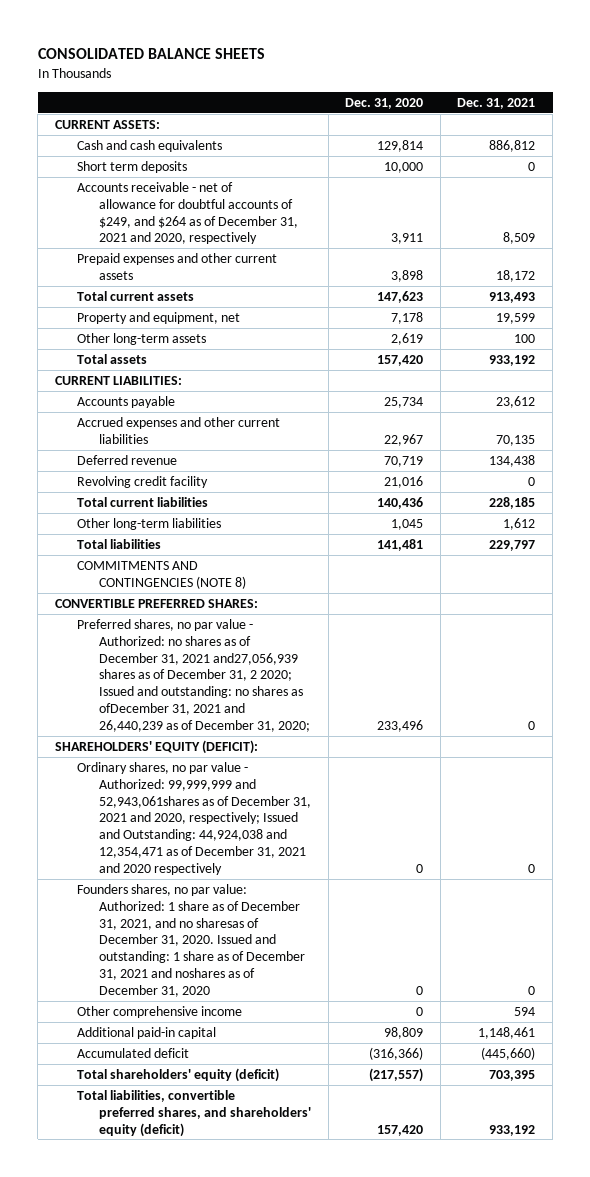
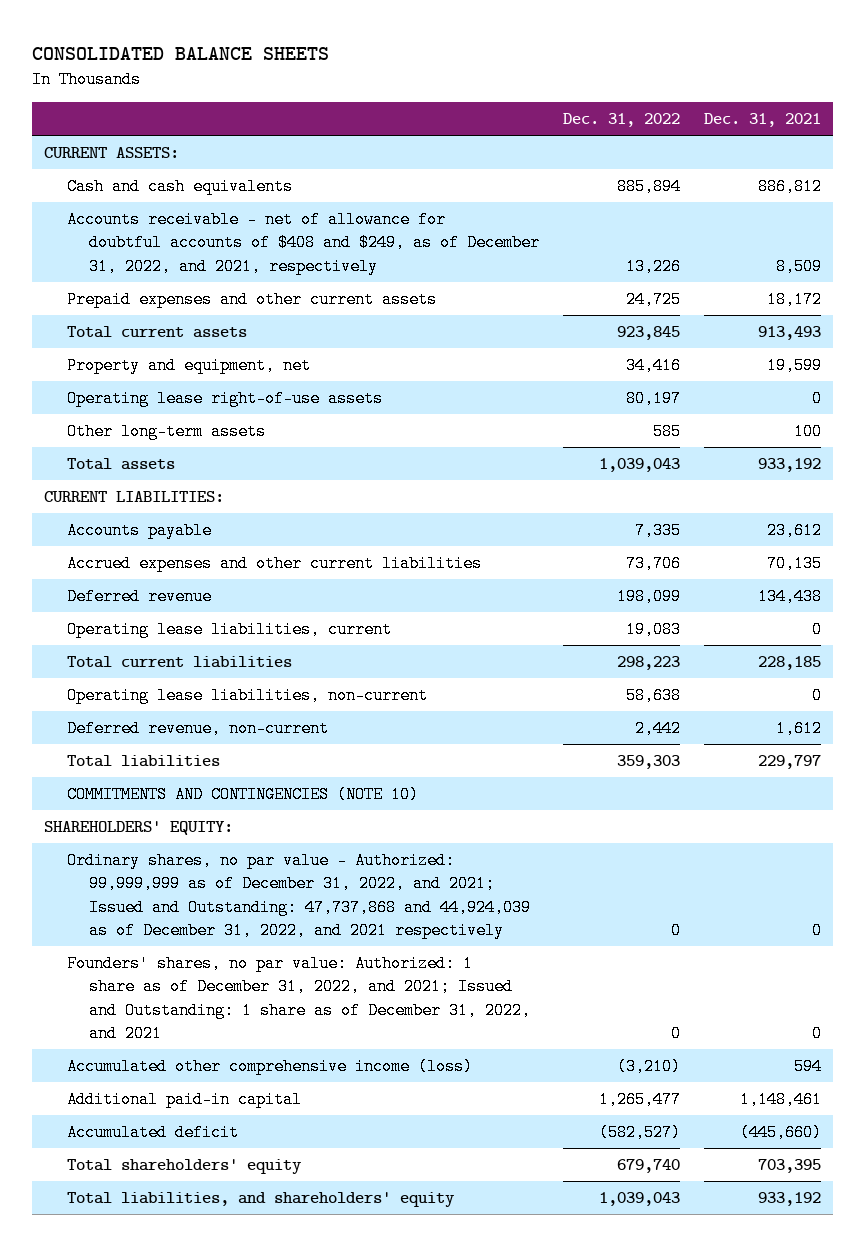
- | Dec. 31, 2020 | Dec. 31, 2021
+ | Dec. 31, 2022 | Dec. 31, 2021
- Short term deposits | 10,000 | 0
- Accounts receivable - net of allowance for doubtful accounts of $249, and $264 as of December 31, 2021 and 2020, respectively | 3,911 | 8,509
+ Accounts receivable - net of allowance for doubtful accounts of $408 and $249, as of December 31, 2022, and 2021, respectively | 13,226 | 8,509
+ Operating lease right-of-use assets | 80,197 | 0
- Revolving credit facility | 21,016 | 0
+ Operating lease liabilities, current | 19,083 | 0
- Other long-term liabilities | 1,045 | 1,612
+ Operating lease liabilities, non-current | 58,638 | 0
+ Deferred revenue, non-current | 2,442 | 1,612
- COMMITMENTS AND CONTINGENCIES (NOTE 8)
- CONVERTIBLE PREFERRED SHARES:
- Preferred shares, no par value - Authorized: no shares as of December 31, 2021 and27,056,939 shares as of December 31, 2 2020; Issued and outstanding: no shares as ofDecember 31, 2021 and 26,440,239 as of December 31, 2020; | 233,496 | 0
- SHAREHOLDERS' EQUITY (DEFICIT):
- Ordinary shares, no par value - Authorized: 99,999,999 and 52,943,061shares as of December 31, 2021 and 2020, respectively; Issued and Outstanding: 44,924,038 and 12,354,471 as of December 31, 2021 and 2020 respectively | 0 | 0
- Founders shares, no par value: Authorized: 1 share as of December 31, 2021, and no sharesas of December 31, 2020. Issued and outstanding: 1 share as of December 31, 2021 and noshares as of December 31, 2020 | 0 | 0
- Other comprehensive income | 0 | 594
+ COMMITMENTS AND CONTINGENCIES (NOTE 10)
+ SHAREHOLDERS' EQUITY:
+ Ordinary shares, no par value - Authorized: 99,999,999 as of December 31, 2022, and 2021; Issued and Outstanding: 47,737,868 and 44,924,039 as of December 31, 2022, and 2021 respectively | 0 | 0
+ Founders' shares, no par value: Authorized: 1 share as of December 31, 2022, and 2021; Issued and Outstanding: 1 share as of December 31, 2022, and 2021 | 0 | 0
+ Accumulated other comprehensive income (loss) | (3,210) | 594
- Total shareholders' equity (deficit) | (217,557) | 703,395
- Total liabilities, convertible preferred shares, and shareholders' equity (deficit) | 157,420 | 933,192
+ Total shareholders' equity | 679,740 | 703,395
+ Total liabilities, and shareholders' equity | 1,039,043 | 933,192

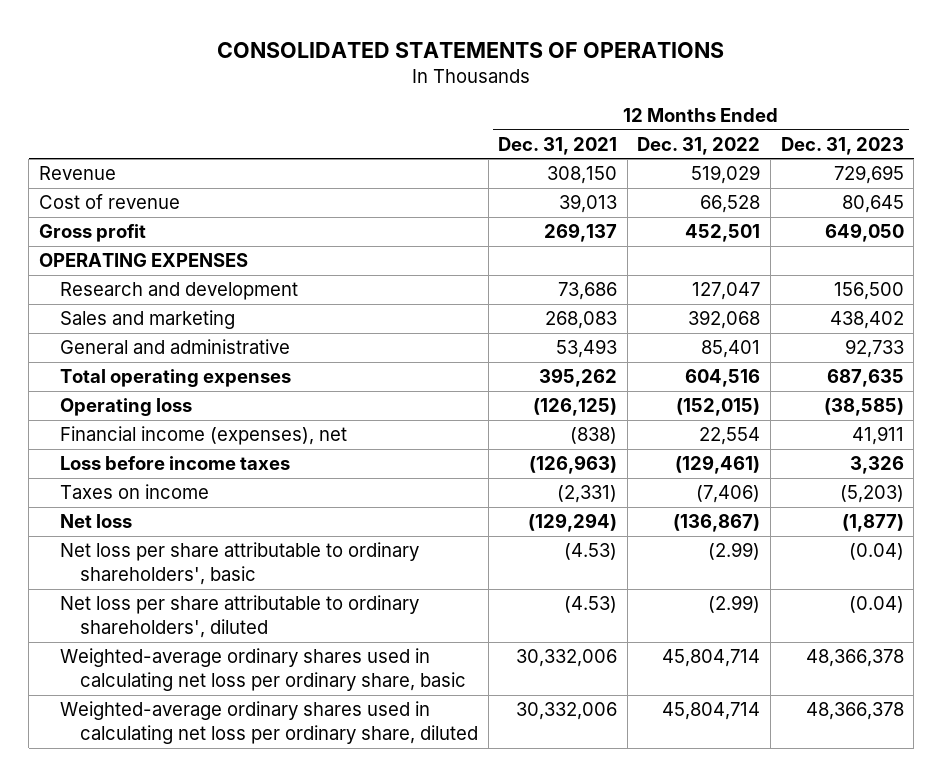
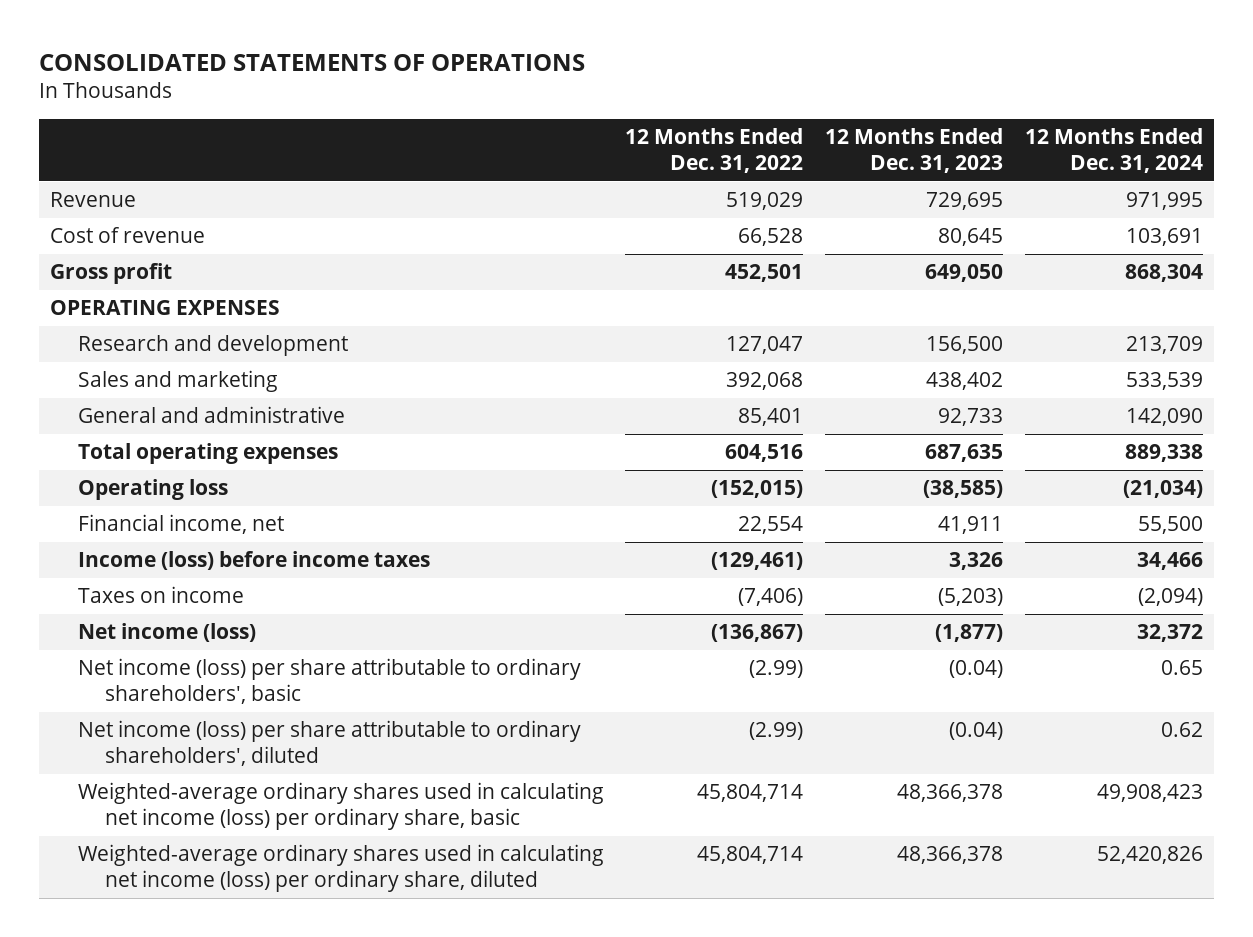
- | 12 Months Ended Dec. 31, 2021 | 12 Months Ended Dec. 31, 2022 | 12 Months Ended Dec. 31, 2023
+ | 12 Months Ended Dec. 31, 2022 | 12 Months Ended Dec. 31, 2023 | 12 Months Ended Dec. 31, 2024
- Financial income (expenses), net | (838) | 22,554 | 41,911
- Loss before income taxes | (126,963) | (129,461) | 3,326
+ Financial income, net | 22,554 | 41,911 | 55,500
+ Income (loss) before income taxes | (129,461) | 3,326 | 34,466
- Net loss | (129,294) | (136,867) | (1,877)
- Net loss per share attributable to ordinary shareholders', basic | (4.53) | (2.99) | (0.04)
- Net loss per share attributable to ordinary shareholders', diluted | (4.53) | (2.99) | (0.04)
- Weighted-average ordinary shares used in calculating net loss per ordinary share, basic | 30,332,006 | 45,804,714 | 48,366,378
- Weighted-average ordinary shares used in calculating net loss per ordinary share, diluted | 30,332,006 | 45,804,714 | 48,366,378
+ Net income (loss) | (136,867) | (1,877) | 32,372
+ Net income (loss) per share attributable to ordinary shareholders', basic | (2.99) | (0.04) | 0.65
+ Net income (loss) per share attributable to ordinary shareholders', diluted | (2.99) | (0.04) | 0.62
+ Weighted-average ordinary shares used in calculating net income (loss) per ordinary share, basic | 45,804,714 | 48,366,378 | 49,908,423
+ Weighted-average ordinary shares used in calculating net income (loss) per ordinary share, diluted | 45,804,714 | 48,366,378 | 52,420,826

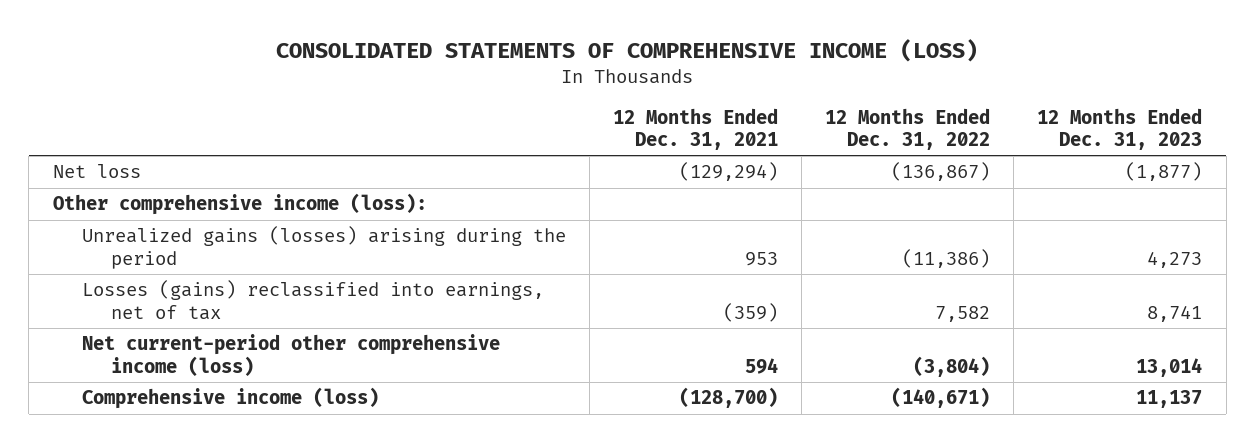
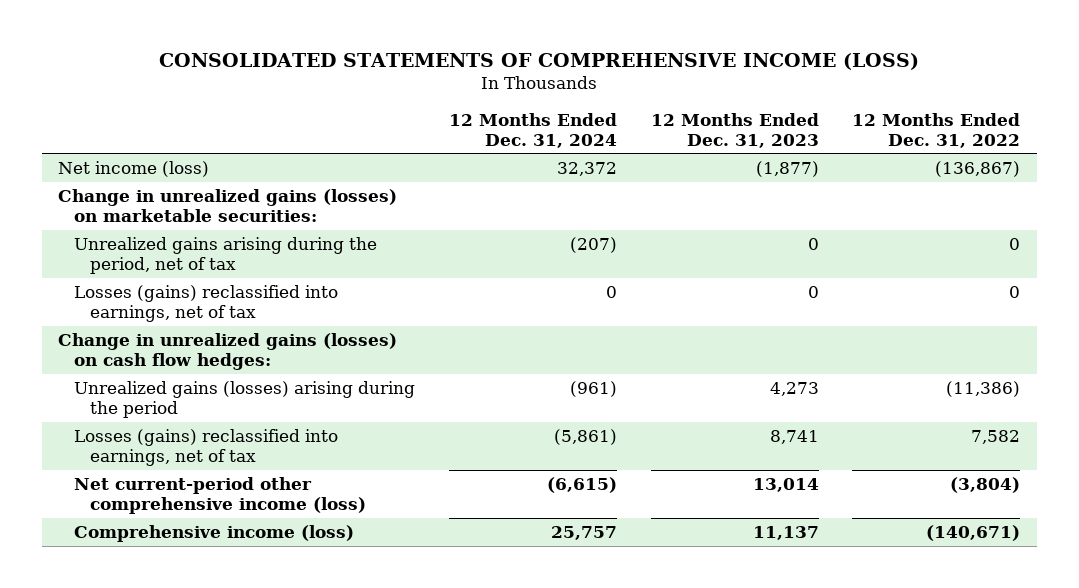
- | 12 Months Ended Dec. 31, 2021 | 12 Months Ended Dec. 31, 2022 | 12 Months Ended Dec. 31, 2023
+ | 12 Months Ended Dec. 31, 2024 | 12 Months Ended Dec. 31, 2023 | 12 Months Ended Dec. 31, 2022
- Net loss | (129,294) | (136,867) | (1,877)
- Other comprehensive income (loss):
+ Net income (loss) | 32,372 | (1,877) | (136,867)
+ Change in unrealized gains (losses) on marketable securities:
+ Unrealized gains arising during the period, net of tax | (207) | 0 | 0
+ Losses (gains) reclassified into earnings, net of tax | 0 | 0 | 0
+ Change in unrealized gains (losses) on cash flow hedges:

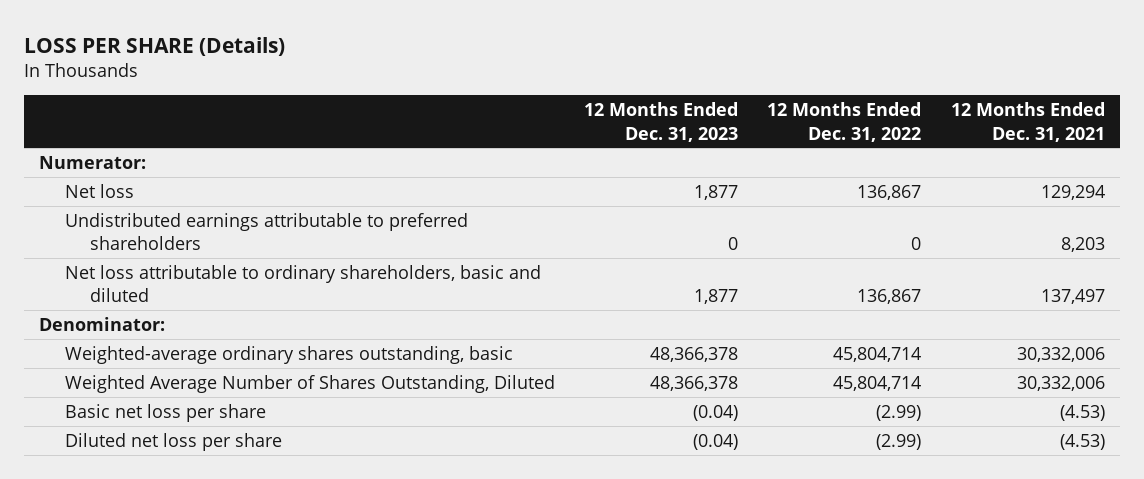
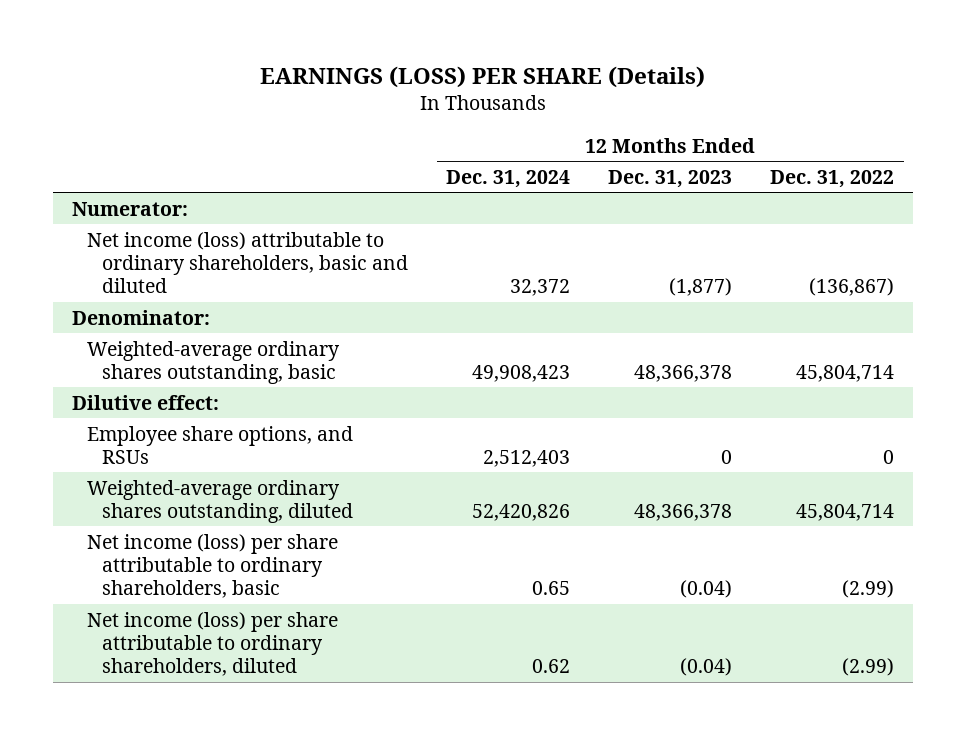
- LOSS PER SHARE (Details)
+ EARNINGS (LOSS) PER SHARE (Details)
- | 12 Months Ended Dec. 31, 2023 | 12 Months Ended Dec. 31, 2022 | 12 Months Ended Dec. 31, 2021
+ | 12 Months Ended Dec. 31, 2024 | 12 Months Ended Dec. 31, 2023 | 12 Months Ended Dec. 31, 2022
- Net loss | 1,877 | 136,867 | 129,294
- Undistributed earnings attributable to preferred shareholders | 0 | 0 | 8,203
- Net loss attributable to ordinary shareholders, basic and diluted | 1,877 | 136,867 | 137,497
+ Net income (loss) attributable to ordinary shareholders, basic and diluted | 32,372 | (1,877) | (136,867)
- Weighted Average Number of Shares Outstanding, Diluted | 48,366,378 | 45,804,714 | 30,332,006
- Basic net loss per share | (0.04) | (2.99) | (4.53)
- Diluted net loss per share | (0.04) | (2.99) | (4.53)
+ Dilutive effect:
+ Employee share options, and RSUs | 2,512,403 | 0 | 0
+ Weighted-average ordinary shares outstanding, diluted | 52,420,826 | 48,366,378 | 45,804,714
+ Net income (loss) per share attributable to ordinary shareholders, basic | 0.65 | (0.04) | (2.99)
+ Net income (loss) per share attributable to ordinary shareholders, diluted | 0.62 | (0.04) | (2.99)

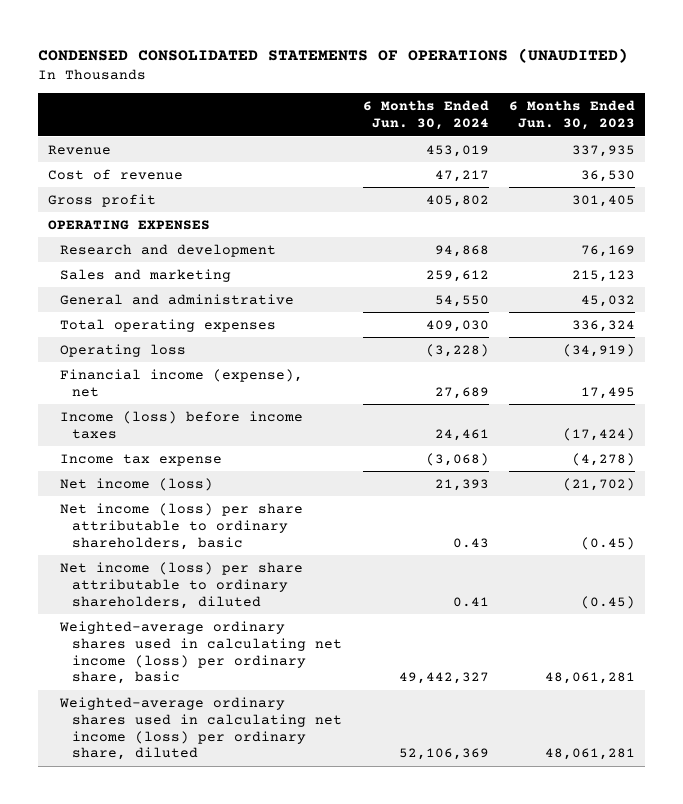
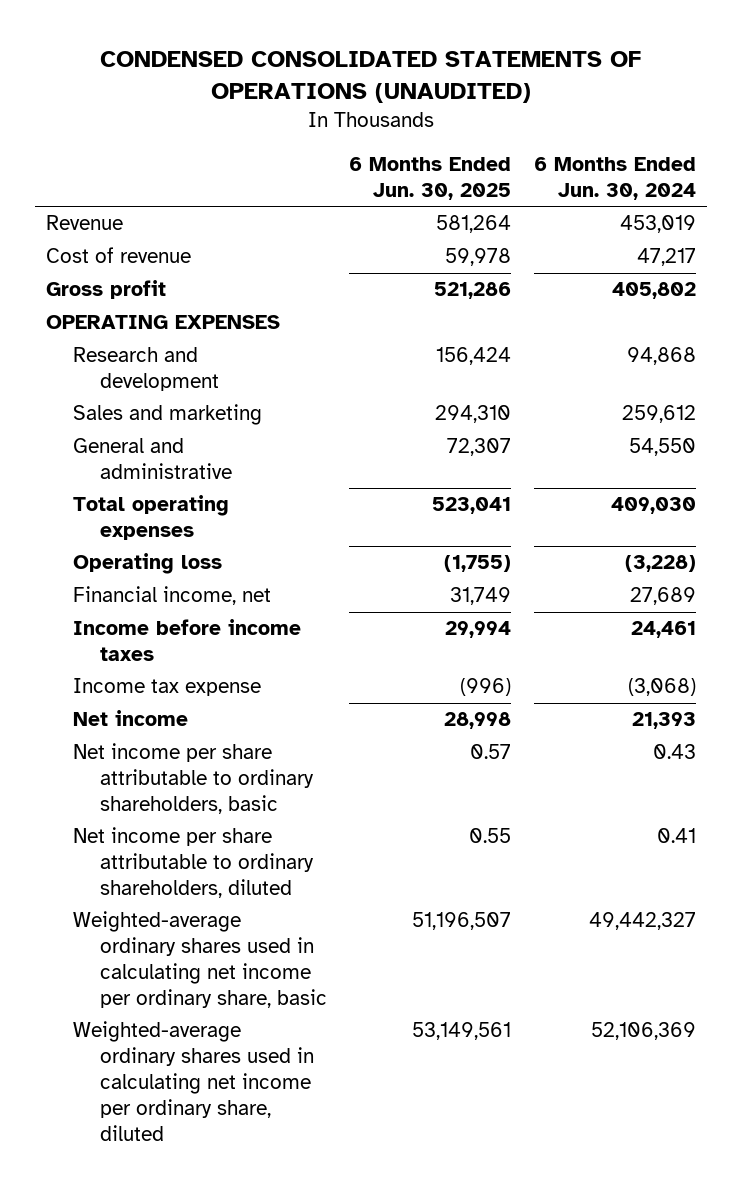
- | 6 Months Ended Jun. 30, 2024 | 6 Months Ended Jun. 30, 2023
+ | 6 Months Ended Jun. 30, 2025 | 6 Months Ended Jun. 30, 2024
- Financial income (expense), net | 27,689 | 17,495
- Income (loss) before income taxes | 24,461 | (17,424)
+ Financial income, net | 31,749 | 27,689
+ Income before income taxes | 29,994 | 24,461
- Net income (loss) | 21,393 | (21,702)
- Net income (loss) per share attributable to ordinary shareholders, basic | 0.43 | (0.45)
- Net income (loss) per share attributable to ordinary shareholders, diluted | 0.41 | (0.45)
- Weighted-average ordinary shares used in calculating net income (loss) per ordinary share, basic | 49,442,327 | 48,061,281
- Weighted-average ordinary shares used in calculating net income (loss) per ordinary share, diluted | 52,106,369 | 48,061,281
+ Net income | 28,998 | 21,393
+ Net income per share attributable to ordinary shareholders, basic | 0.57 | 0.43
+ Net income per share attributable to ordinary shareholders, diluted | 0.55 | 0.41
+ Weighted-average ordinary shares used in calculating net income per ordinary share, basic | 51,196,507 | 49,442,327
+ Weighted-average ordinary shares used in calculating net income per ordinary share, diluted | 53,149,561 | 52,106,369

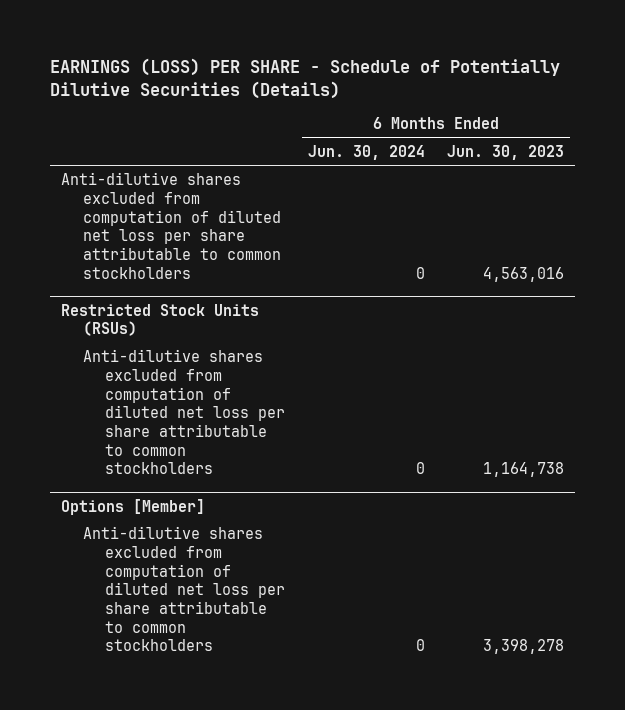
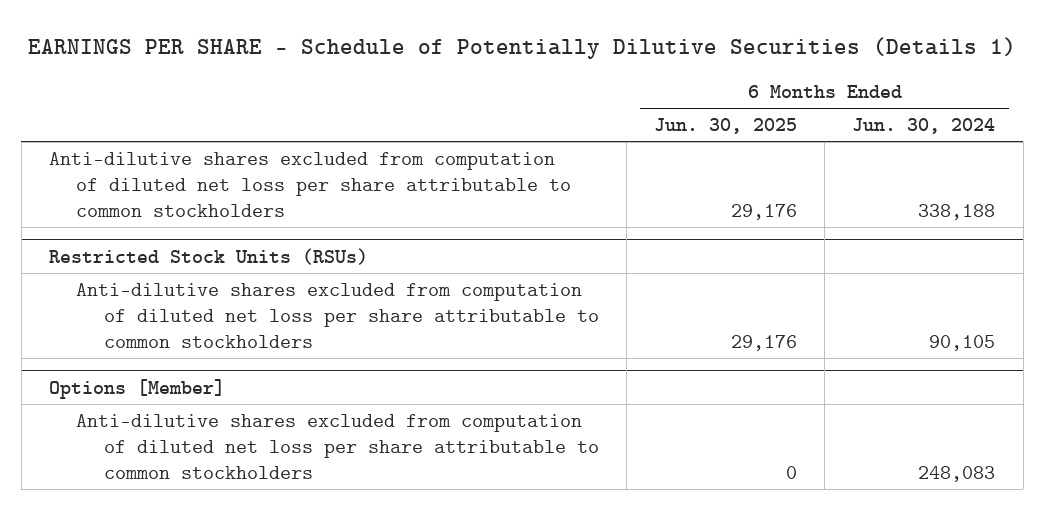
- EARNINGS (LOSS) PER SHARE - Schedule of Potentially Dilutive Securities (Details)
+ EARNINGS PER SHARE - Schedule of Potentially Dilutive Securities (Details 1)
- | 6 Months Ended Jun. 30, 2024 | 6 Months Ended Jun. 30, 2023
+ | 6 Months Ended Jun. 30, 2025 | 6 Months Ended Jun. 30, 2024
- Anti-dilutive shares excluded from computation of diluted net loss per share attributable to common stockholders | 0 | 4,563,016
+ Anti-dilutive shares excluded from computation of diluted net loss per share attributable to common stockholders | 29,176 | 338,188
@ Restricted Stock Units (RSUs)
- Anti-dilutive shares excluded from computation of diluted net loss per share attributable to common stockholders | 0 | 1,164,738
+ Anti-dilutive shares excluded from computation of diluted net loss per share attributable to common stockholders | 29,176 | 90,105
@ Options [Member]
- Anti-dilutive shares excluded from computation of diluted net loss per share attributable to common stockholders | 0 | 3,398,278
+ Anti-dilutive shares excluded from computation of diluted net loss per share attributable to common stockholders | 0 | 248,083

